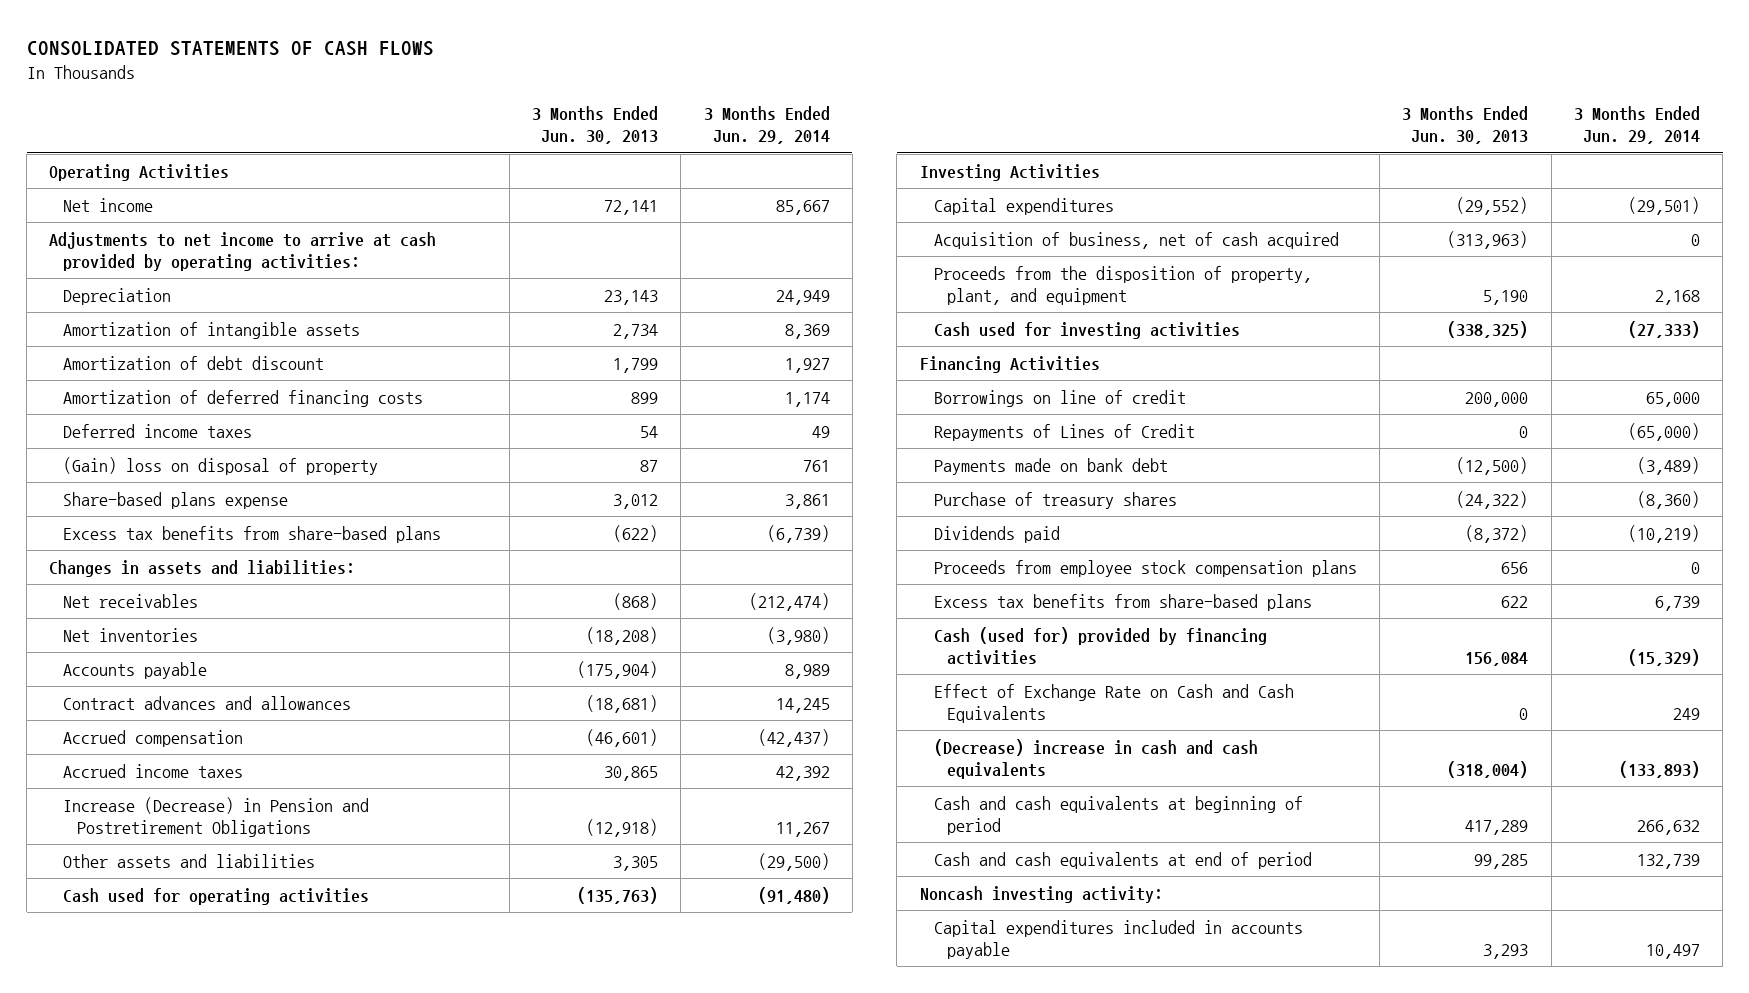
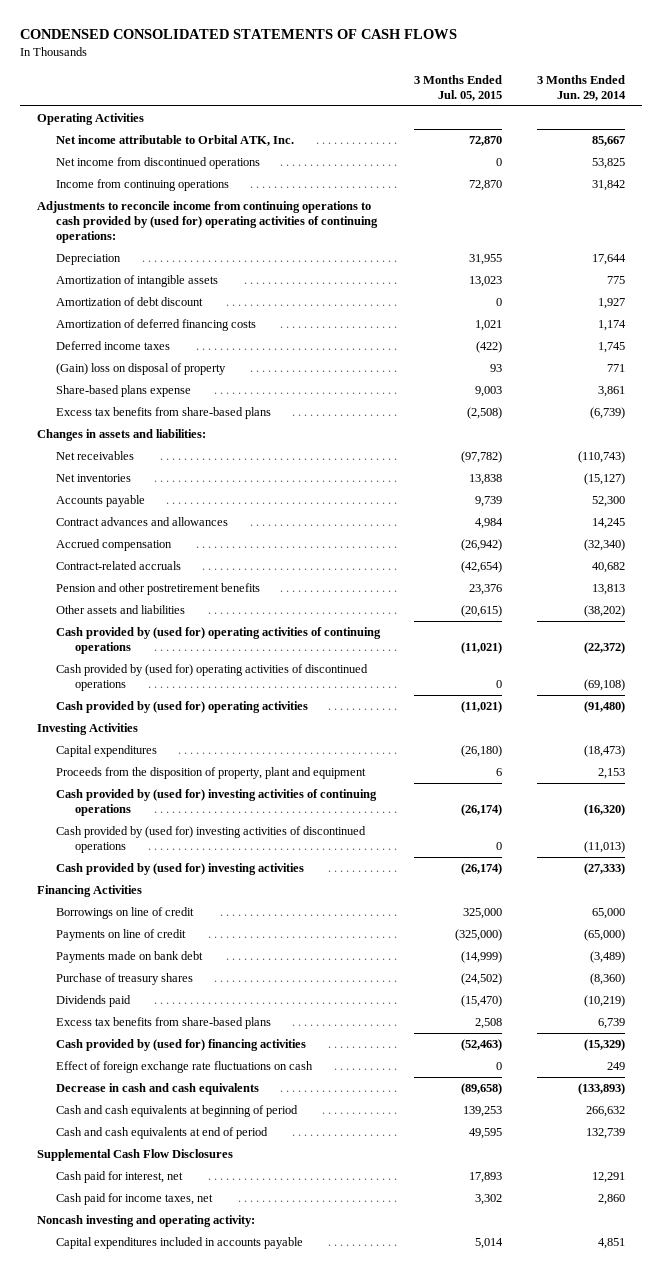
- CONSOLIDATED STATEMENTS OF CASH FLOWS
+ CONDENSED CONSOLIDATED STATEMENTS OF CASH FLOWS
- | 3 Months Ended Jun. 30, 2013 | 3 Months Ended Jun. 29, 2014
+ | 3 Months Ended Jul. 05, 2015 | 3 Months Ended Jun. 29, 2014
- Net income | 72,141 | 85,667
- Adjustments to net income to arrive at cash provided by operating activities:
- Depreciation | 23,143 | 24,949
- Amortization of intangible assets | 2,734 | 8,369
+ Net income attributable to Orbital ATK, Inc. | 72,870 | 85,667
+ Net income from discontinued operations | 0 | 53,825
+ Income from continuing operations | 72,870 | 31,842
+ Adjustments to reconcile income from continuing operations to cash provided by (used for) operating activities of continuing operations:
+ Depreciation | 31,955 | 17,644
+ Amortization of intangible assets | 13,023 | 775
- Deferred income taxes | 54 | 49
- (Gain) loss on disposal of property | 87 | 761
+ Deferred income taxes | (422) | 1,745
+ (Gain) loss on disposal of property | 93 | 771
- Net receivables | (868) | (212,474)
- Net inventories | (18,208) | (3,980)
- Accounts payable | (175,904) | 8,989
+ Net receivables | (97,782) | (110,743)
+ Net inventories | 13,838 | (15,127)
+ Accounts payable | 9,739 | 52,300
- Accrued compensation | (46,601) | (42,437)
- Accrued income taxes | 30,865 | 42,392
- Increase (Decrease) in Pension and Postretirement Obligations | (12,918) | 11,267
- Other assets and liabilities | 3,305 | (29,500)
- Cash used for operating activities | (135,763) | (91,480)
+ Accrued compensation | (26,942) | (32,340)
+ Contract-related accruals | (42,654) | 40,682
+ Pension and other postretirement benefits | 23,376 | 13,813
+ Other assets and liabilities | (20,615) | (38,202)
+ Cash provided by (used for) operating activities of continuing operations | (11,021) | (22,372)
+ Cash provided by (used for) operating activities of discontinued operations | 0 | (69,108)
+ Cash provided by (used for) operating activities | (11,021) | (91,480)
- Capital expenditures | (29,552) | (29,501)
- Acquisition of business, net of cash acquired | (313,963) | 0
- Proceeds from the disposition of property, plant, and equipment | 5,190 | 2,168
- Cash used for investing activities | (338,325) | (27,333)
+ Capital expenditures | (26,180) | (18,473)
+ Proceeds from the disposition of property, plant and equipment | 6 | 2,153
+ Cash provided by (used for) investing activities of continuing operations | (26,174) | (16,320)
+ Cash provided by (used for) investing activities of discontinued operations | 0 | (11,013)
+ Cash provided by (used for) investing activities | (26,174) | (27,333)
- Repayments of Lines of Credit | 0 | (65,000)
+ Payments on line of credit | (325,000) | (65,000)
- Proceeds from employee stock compensation plans | 656 | 0
- Cash (used for) provided by financing activities | 156,084 | (15,329)
- Effect of Exchange Rate on Cash and Cash Equivalents | 0 | 249
- (Decrease) increase in cash and cash equivalents | (318,004) | (133,893)
+ Cash provided by (used for) financing activities | (52,463) | (15,329)
+ Effect of foreign exchange rate fluctuations on cash | 0 | 249
+ Decrease in cash and cash equivalents | (89,658) | (133,893)
- Noncash investing activity:
- Capital expenditures included in accounts payable | 3,293 | 10,497
+ Supplemental Cash Flow Disclosures
+ Cash paid for interest, net | 17,893 | 12,291
+ Cash paid for income taxes, net | 3,302 | 2,860
+ Noncash investing and operating activity:
+ Capital expenditures included in accounts payable | 5,014 | 4,851

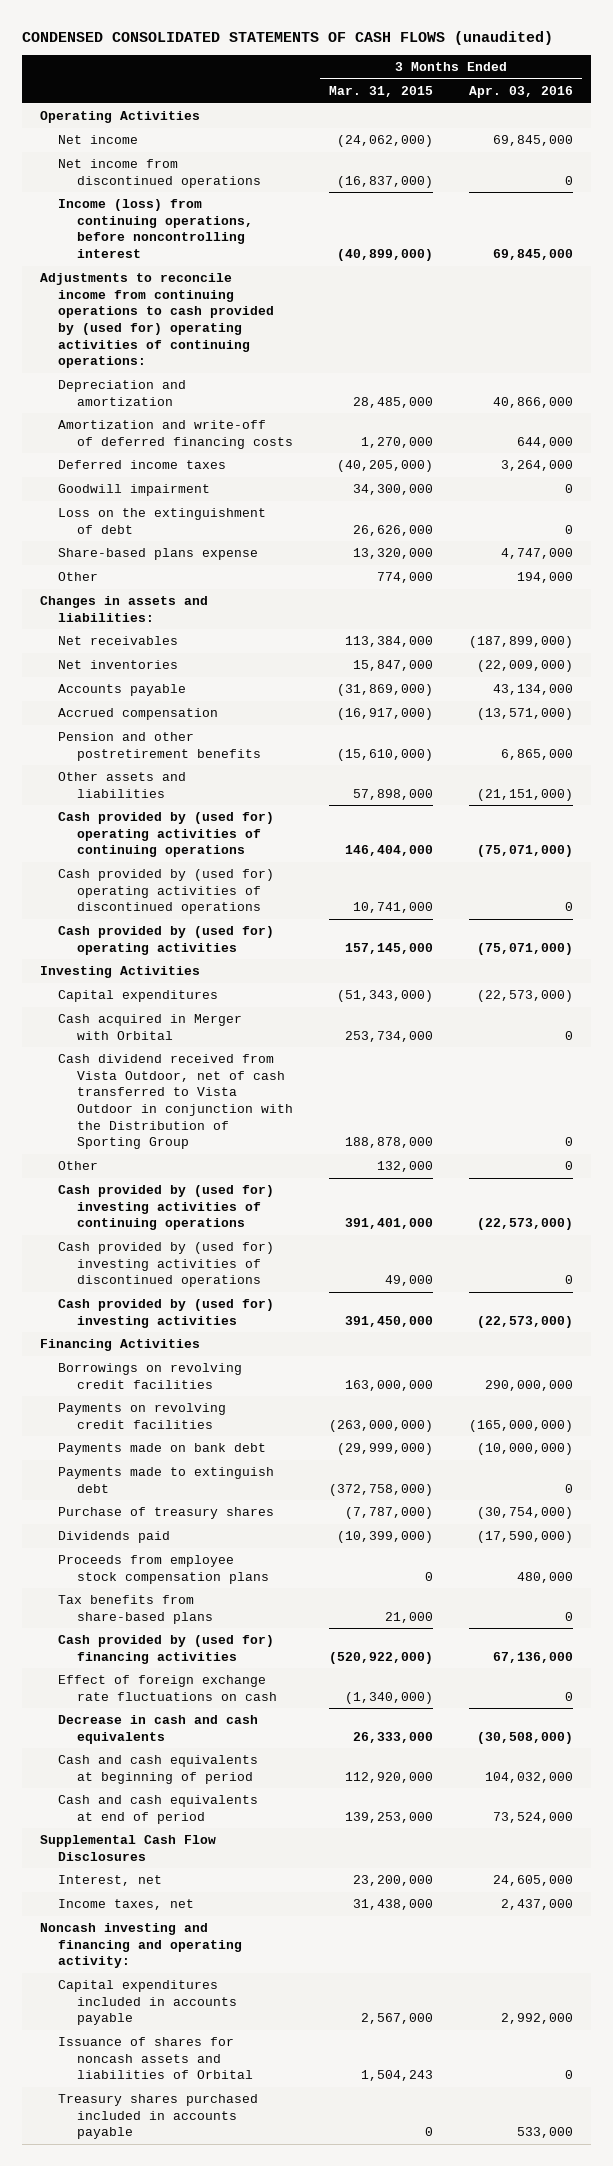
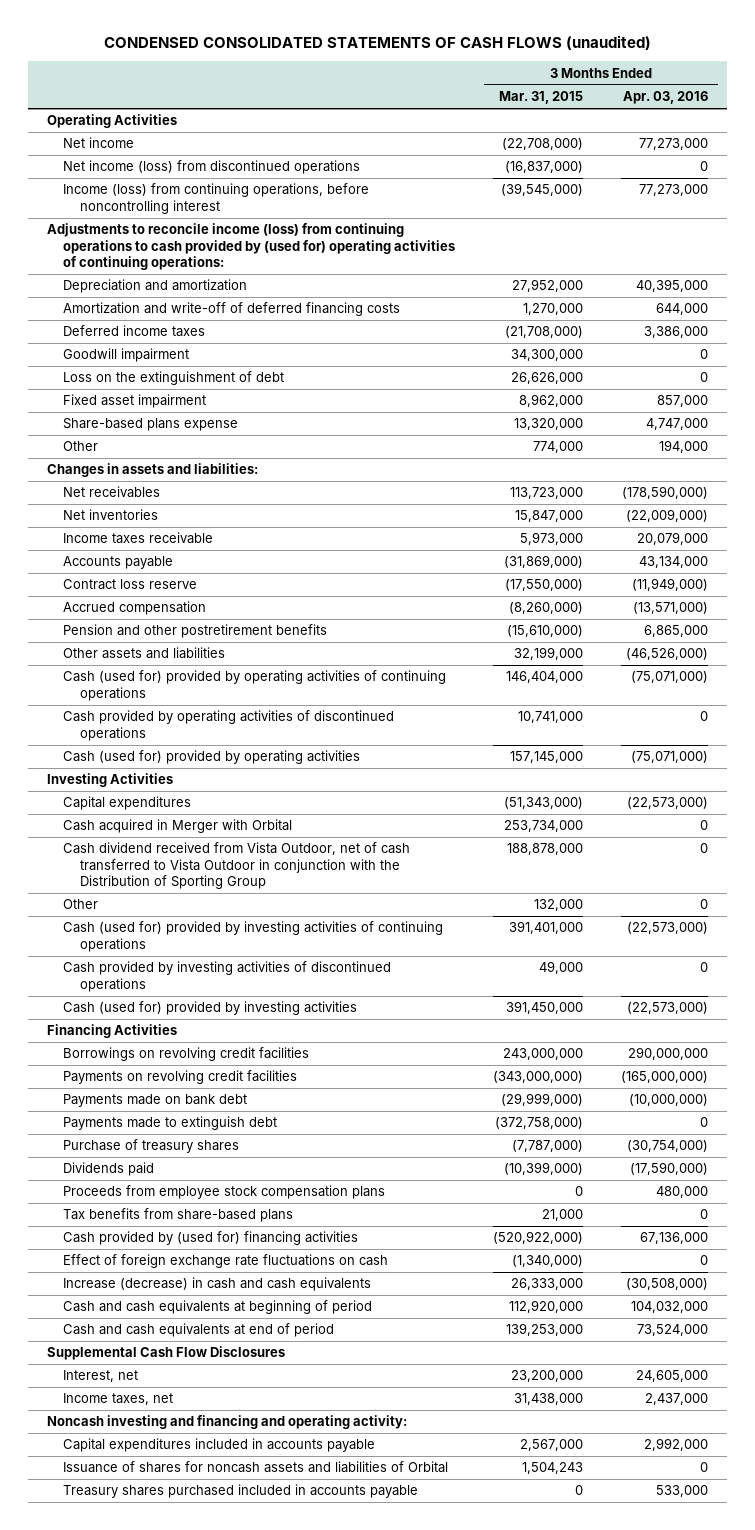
- Net income | (24,062,000) | 69,845,000
- Net income from discontinued operations | (16,837,000) | 0
- Income (loss) from continuing operations, before noncontrolling interest | (40,899,000) | 69,845,000
- Adjustments to reconcile income from continuing operations to cash provided by (used for) operating activities of continuing operations:
- Depreciation and amortization | 28,485,000 | 40,866,000
+ Net income | (22,708,000) | 77,273,000
+ Net income (loss) from discontinued operations | (16,837,000) | 0
+ Income (loss) from continuing operations, before noncontrolling interest | (39,545,000) | 77,273,000
+ Adjustments to reconcile income (loss) from continuing operations to cash provided by (used for) operating activities of continuing operations:
+ Depreciation and amortization | 27,952,000 | 40,395,000
- Deferred income taxes | (40,205,000) | 3,264,000
+ Deferred income taxes | (21,708,000) | 3,386,000
+ Fixed asset impairment | 8,962,000 | 857,000
- Net receivables | 113,384,000 | (187,899,000)
+ Net receivables | 113,723,000 | (178,590,000)
+ Income taxes receivable | 5,973,000 | 20,079,000
- Accrued compensation | (16,917,000) | (13,571,000)
+ Contract loss reserve | (17,550,000) | (11,949,000)
+ Accrued compensation | (8,260,000) | (13,571,000)
- Other assets and liabilities | 57,898,000 | (21,151,000)
- Cash provided by (used for) operating activities of continuing operations | 146,404,000 | (75,071,000)
- Cash provided by (used for) operating activities of discontinued operations | 10,741,000 | 0
- Cash provided by (used for) operating activities | 157,145,000 | (75,071,000)
+ Other assets and liabilities | 32,199,000 | (46,526,000)
+ Cash (used for) provided by operating activities of continuing operations | 146,404,000 | (75,071,000)
+ Cash provided by operating activities of discontinued operations | 10,741,000 | 0
+ Cash (used for) provided by operating activities | 157,145,000 | (75,071,000)
- Cash provided by (used for) investing activities of continuing operations | 391,401,000 | (22,573,000)
- Cash provided by (used for) investing activities of discontinued operations | 49,000 | 0
- Cash provided by (used for) investing activities | 391,450,000 | (22,573,000)
+ Cash (used for) provided by investing activities of continuing operations | 391,401,000 | (22,573,000)
+ Cash provided by investing activities of discontinued operations | 49,000 | 0
+ Cash (used for) provided by investing activities | 391,450,000 | (22,573,000)
- Borrowings on revolving credit facilities | 163,000,000 | 290,000,000
- Payments on revolving credit facilities | (263,000,000) | (165,000,000)
+ Borrowings on revolving credit facilities | 243,000,000 | 290,000,000
+ Payments on revolving credit facilities | (343,000,000) | (165,000,000)
- Decrease in cash and cash equivalents | 26,333,000 | (30,508,000)
+ Increase (decrease) in cash and cash equivalents | 26,333,000 | (30,508,000)

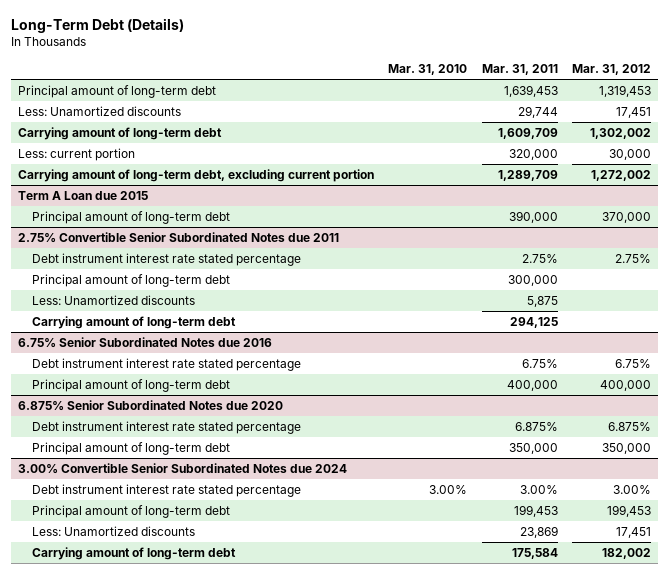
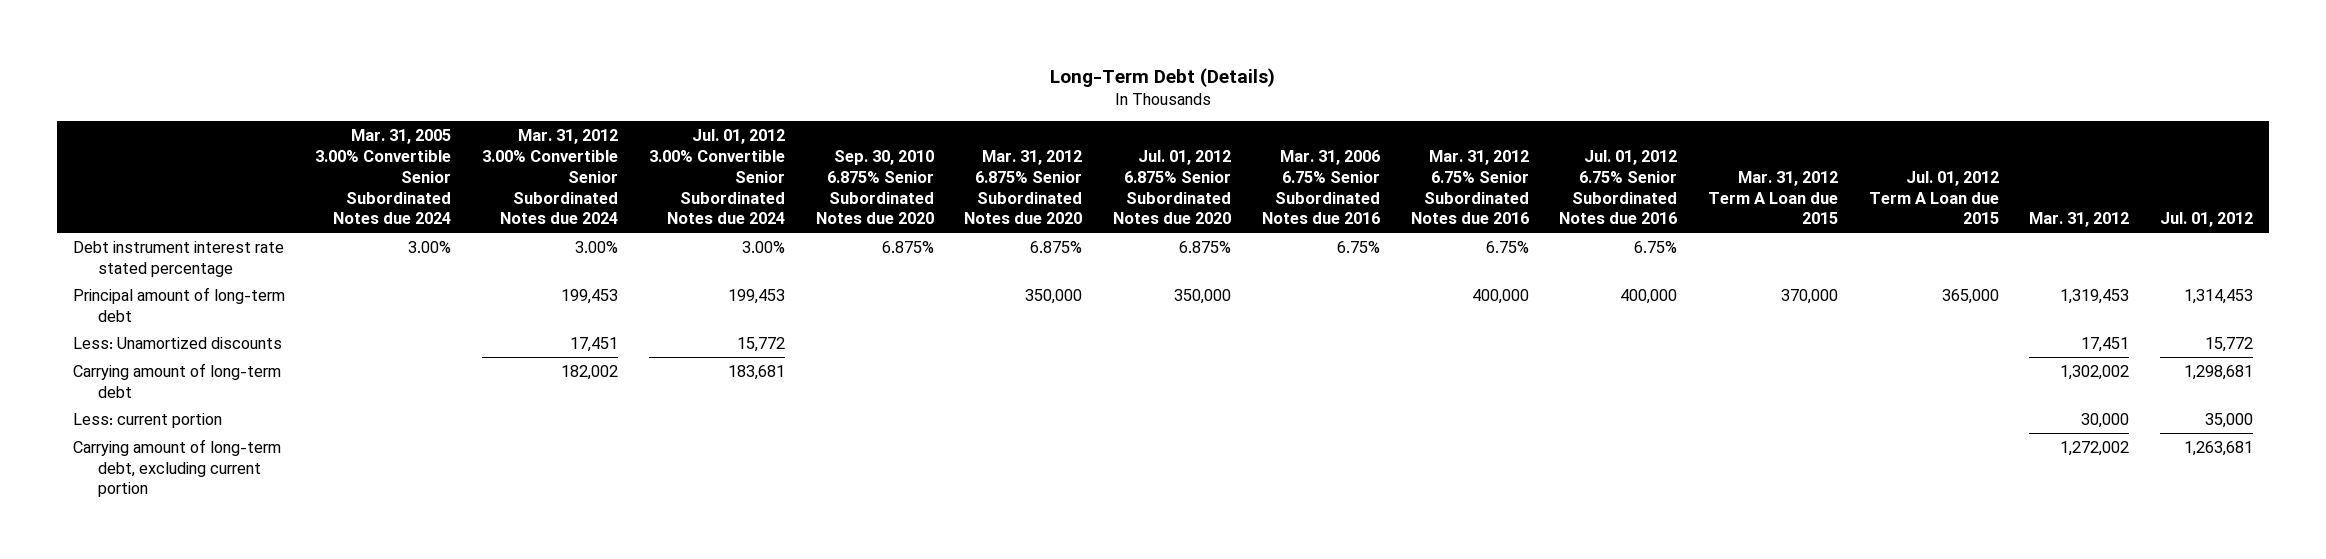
- | Mar. 31, 2010 | Mar. 31, 2011 | Mar. 31, 2012
+ | Mar. 31, 2005 3.00% Convertible Senior Subordinated Notes due 2024 | Mar. 31, 2012 3.00% Convertible Senior Subordinated Notes due 2024 | Jul. 01, 2012 3.00% Convertible Senior Subordinated Notes due 2024 | Sep. 30, 2010 6.875% Senior Subordinated Notes due 2020 | Mar. 31, 2012 6.875% Senior Subordinated Notes due 2020 | Jul. 01, 2012 6.875% Senior Subordinated Notes due 2020 | Mar. 31, 2006 6.75% Senior Subordinated Notes due 2016 | Mar. 31, 2012 6.75% Senior Subordinated Notes due 2016 | Jul. 01, 2012 6.75% Senior Subordinated Notes due 2016 | Mar. 31, 2012 Term A Loan due 2015 | Jul. 01, 2012 Term A Loan due 2015 | Mar. 31, 2012 | Jul. 01, 2012
+ Debt instrument interest rate stated percentage | 3.00% | 3.00% | 3.00% | 6.875% | 6.875% | 6.875% | 6.75% | 6.75% | 6.75% | | | |
- Term A Loan due 2015
- Principal amount of long-term debt | | 390,000 | 370,000
- 2.75% Convertible Senior Subordinated Notes due 2011
- Debt instrument interest rate stated percentage | | 2.75% | 2.75%
- Principal amount of long-term debt | | 300,000 |
- Less: Unamortized discounts | | 5,875 |
- Carrying amount of long-term debt | | 294,125 |
- 6.75% Senior Subordinated Notes due 2016
- Debt instrument interest rate stated percentage | | 6.75% | 6.75%
- Principal amount of long-term debt | | 400,000 | 400,000
- 6.875% Senior Subordinated Notes due 2020
- Debt instrument interest rate stated percentage | | 6.875% | 6.875%
- Principal amount of long-term debt | | 350,000 | 350,000
- 3.00% Convertible Senior Subordinated Notes due 2024
- Debt instrument interest rate stated percentage | 3.00% | 3.00% | 3.00%
- Principal amount of long-term debt | | 199,453 | 199,453
- Less: Unamortized discounts | | 23,869 | 17,451
- Carrying amount of long-term debt | | 175,584 | 182,002

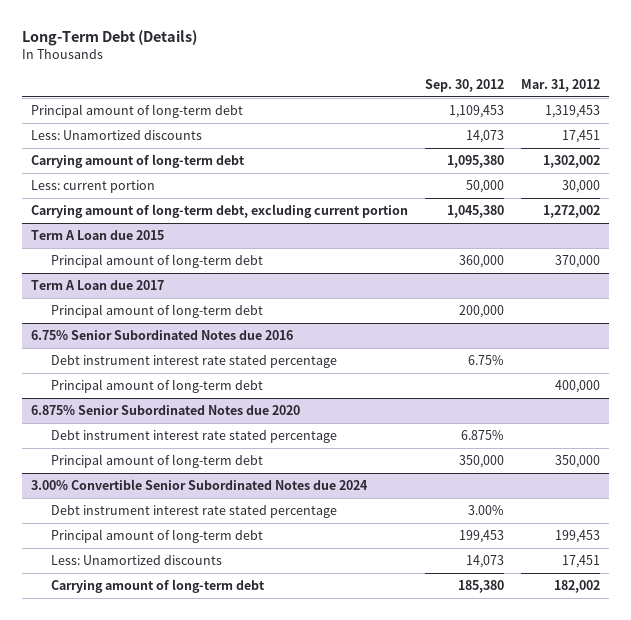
- | Mar. 31, 2005 3.00% Convertible Senior Subordinated Notes due 2024 | Mar. 31, 2012 3.00% Convertible Senior Subordinated Notes due 2024 | Jul. 01, 2012 3.00% Convertible Senior Subordinated Notes due 2024 | Sep. 30, 2010 6.875% Senior Subordinated Notes due 2020 | Mar. 31, 2012 6.875% Senior Subordinated Notes due 2020 | Jul. 01, 2012 6.875% Senior Subordinated Notes due 2020 | Mar. 31, 2006 6.75% Senior Subordinated Notes due 2016 | Mar. 31, 2012 6.75% Senior Subordinated Notes due 2016 | Jul. 01, 2012 6.75% Senior Subordinated Notes due 2016 | Mar. 31, 2012 Term A Loan due 2015 | Jul. 01, 2012 Term A Loan due 2015 | Mar. 31, 2012 | Jul. 01, 2012
+ | Sep. 30, 2012 | Mar. 31, 2012
- Debt instrument interest rate stated percentage | 3.00% | 3.00% | 3.00% | 6.875% | 6.875% | 6.875% | 6.75% | 6.75% | 6.75% | | | |
+ Term A Loan due 2015
+ Principal amount of long-term debt | 360,000 | 370,000
+ Term A Loan due 2017
+ Principal amount of long-term debt | 200,000 |
+ 6.75% Senior Subordinated Notes due 2016
+ Debt instrument interest rate stated percentage | 6.75% |
+ Principal amount of long-term debt | | 400,000
+ 6.875% Senior Subordinated Notes due 2020
+ Debt instrument interest rate stated percentage | 6.875% |
+ Principal amount of long-term debt | 350,000 | 350,000
+ 3.00% Convertible Senior Subordinated Notes due 2024
+ Debt instrument interest rate stated percentage | 3.00% |
+ Principal amount of long-term debt | 199,453 | 199,453
+ Less: Unamortized discounts | 14,073 | 17,451
+ Carrying amount of long-term debt | 185,380 | 182,002

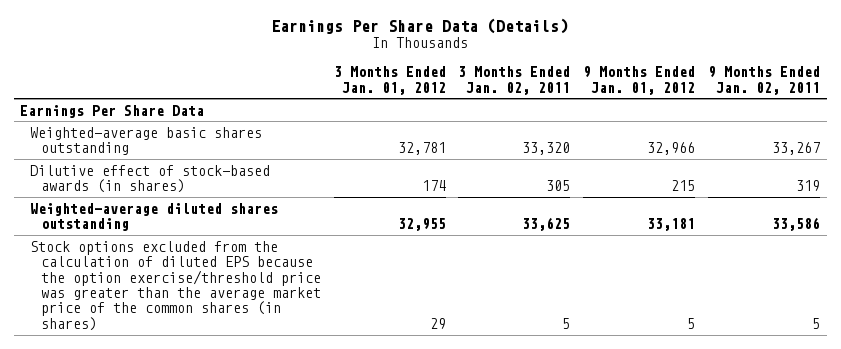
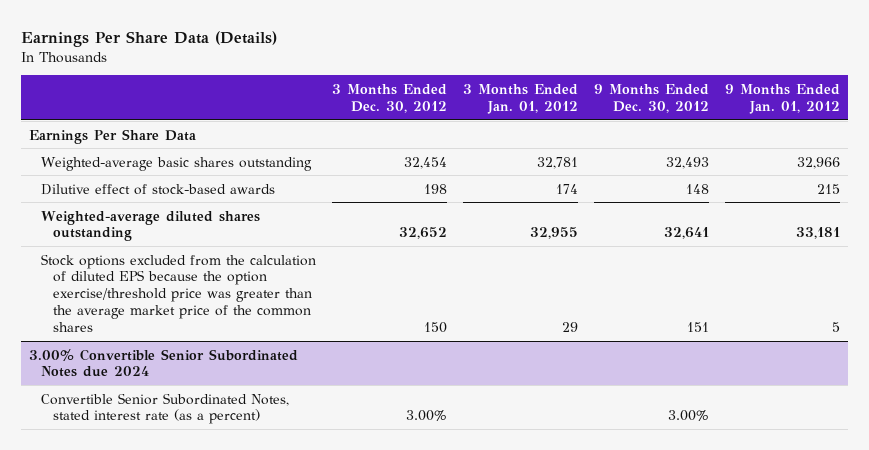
- | 3 Months Ended Jan. 01, 2012 | 3 Months Ended Jan. 02, 2011 | 9 Months Ended Jan. 01, 2012 | 9 Months Ended Jan. 02, 2011
+ | 3 Months Ended Dec. 30, 2012 | 3 Months Ended Jan. 01, 2012 | 9 Months Ended Dec. 30, 2012 | 9 Months Ended Jan. 01, 2012
- Dilutive effect of stock-based awards (in shares) | 174 | 305 | 215 | 319
+ Dilutive effect of stock-based awards | 198 | 174 | 148 | 215
- Stock options excluded from the calculation of diluted EPS because the option exercise/threshold price was greater than the average market price of the common shares (in shares) | 29 | 5 | 5 | 5
+ Stock options excluded from the calculation of diluted EPS because the option exercise/threshold price was greater than the average market price of the common shares | 150 | 29 | 151 | 5
+ 3.00% Convertible Senior Subordinated Notes due 2024
+ Convertible Senior Subordinated Notes, stated interest rate (as a percent) | 3.00% | | 3.00% |

